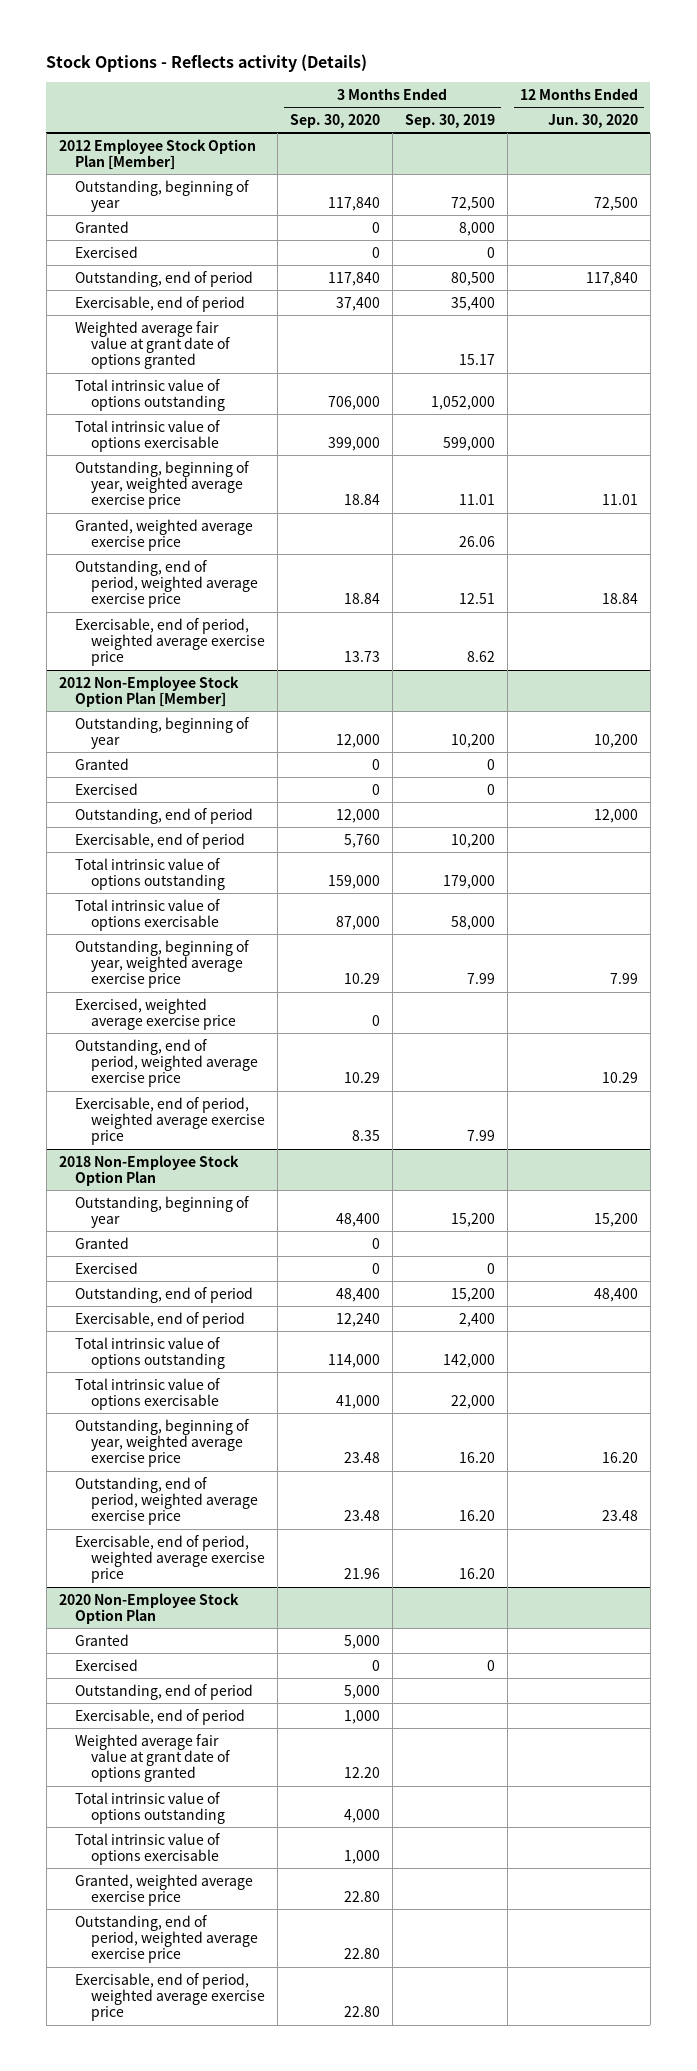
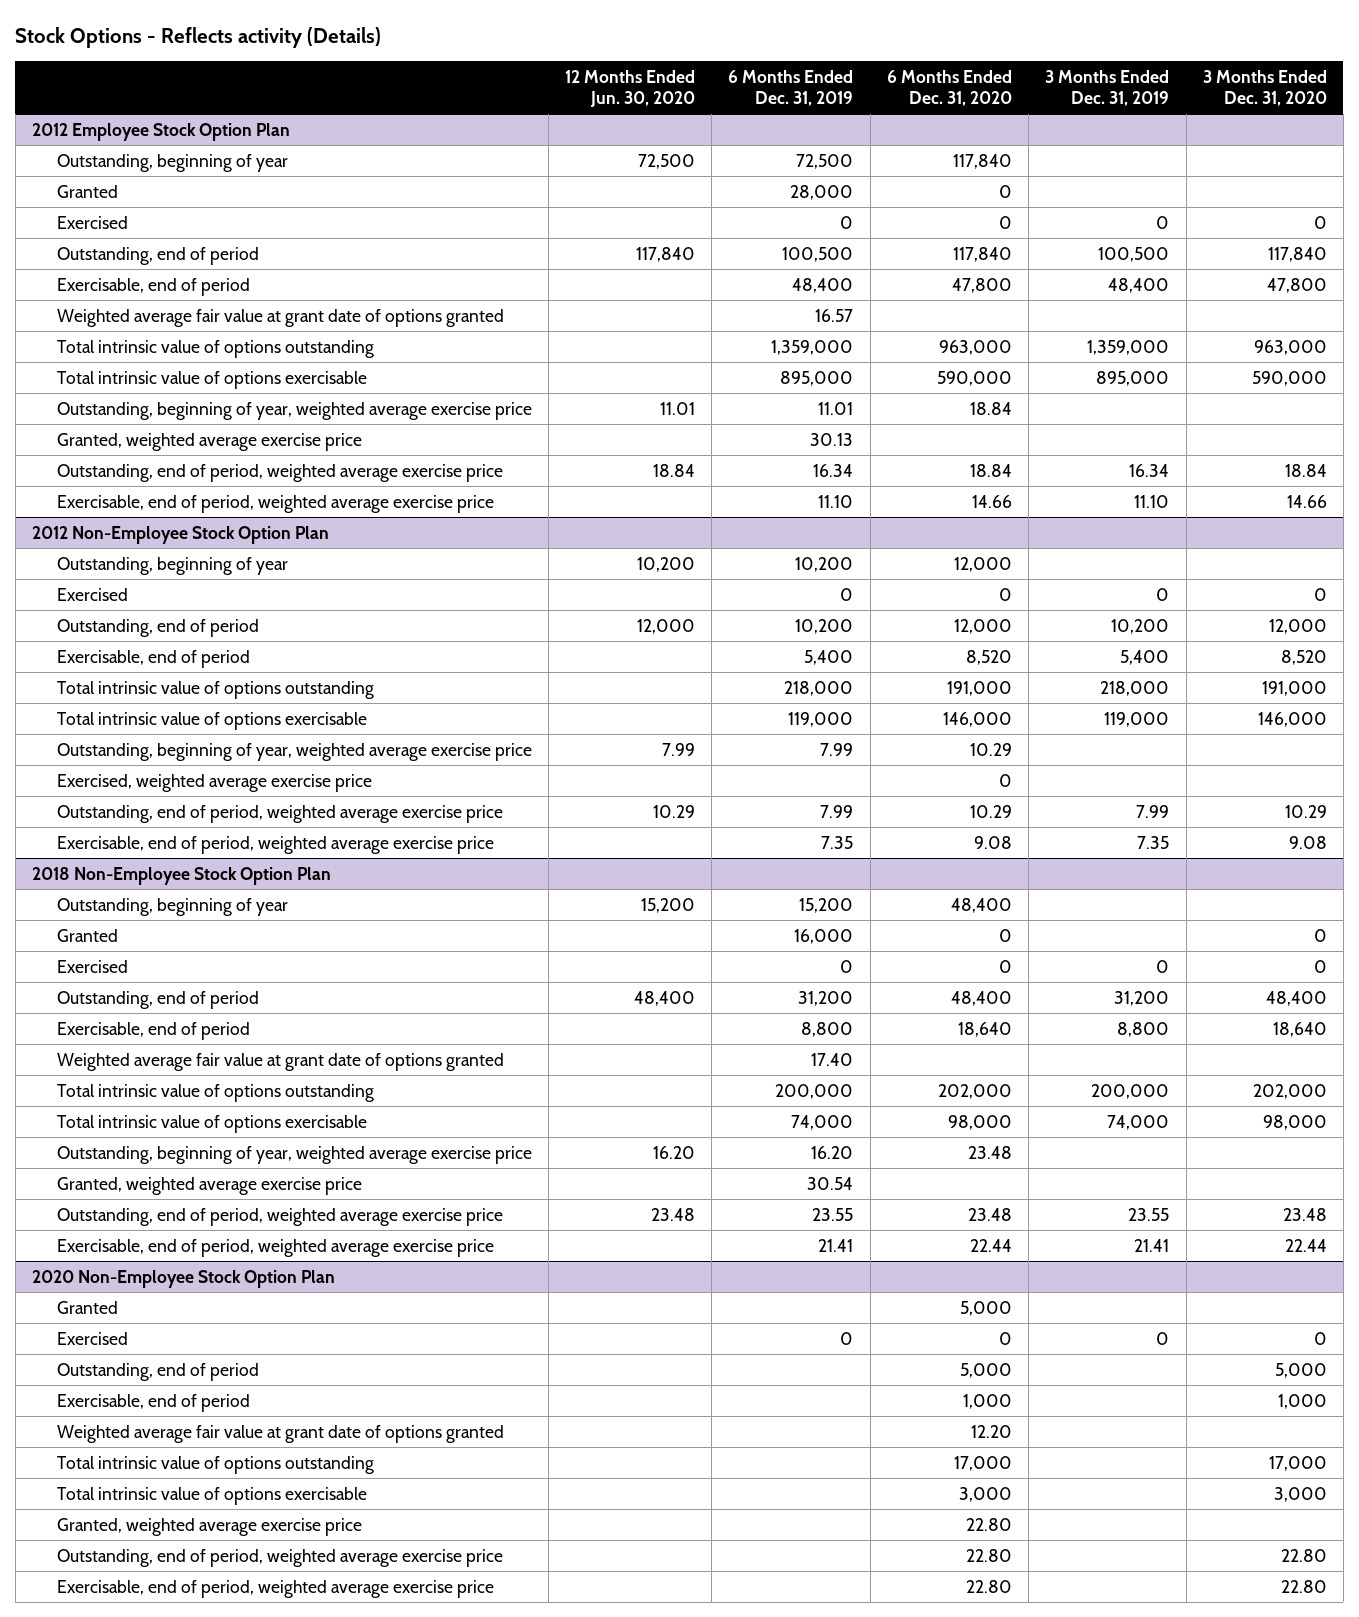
- | 3 Months Ended Sep. 30, 2020 | 3 Months Ended Sep. 30, 2019 | 12 Months Ended Jun. 30, 2020
+ | 12 Months Ended Jun. 30, 2020 | 6 Months Ended Dec. 31, 2019 | 6 Months Ended Dec. 31, 2020 | 3 Months Ended Dec. 31, 2019 | 3 Months Ended Dec. 31, 2020
- 2012 Employee Stock Option Plan [Member]
+ 2012 Employee Stock Option Plan
- 2012 Non-Employee Stock Option Plan [Member]
+ 2012 Non-Employee Stock Option Plan
- Granted | 0 | 0 |
@ 2018 Non-Employee Stock Option Plan
+ Weighted average fair value at grant date of options granted | | 17.40 | | |
+ Granted, weighted average exercise price | | 30.54 | | |

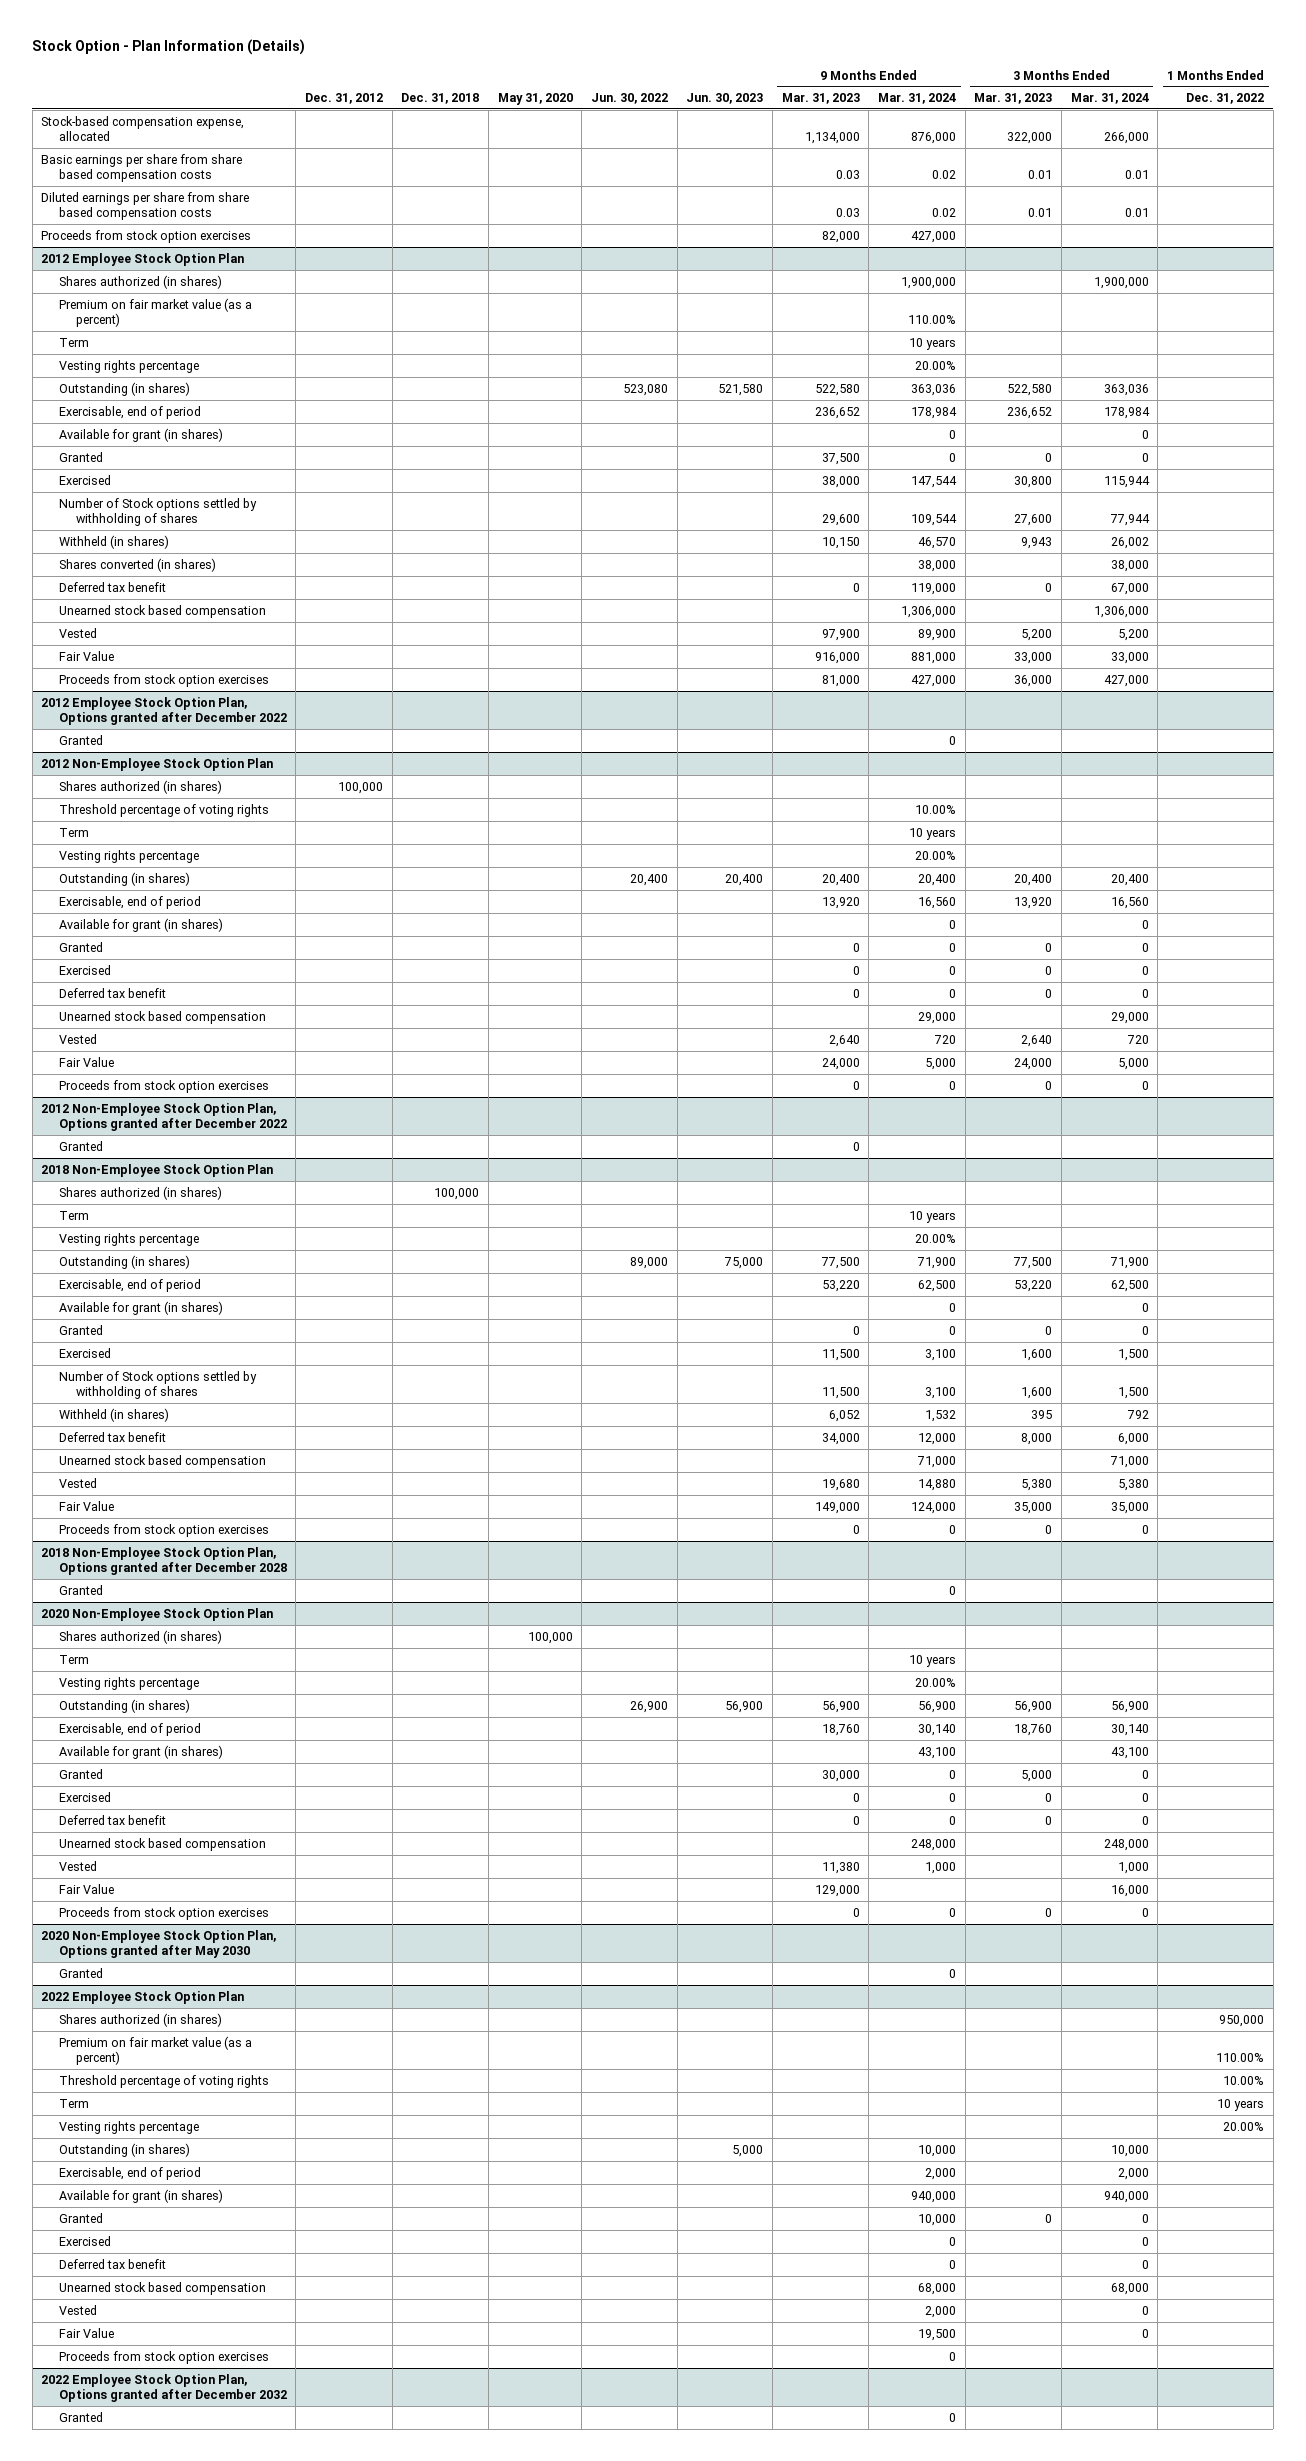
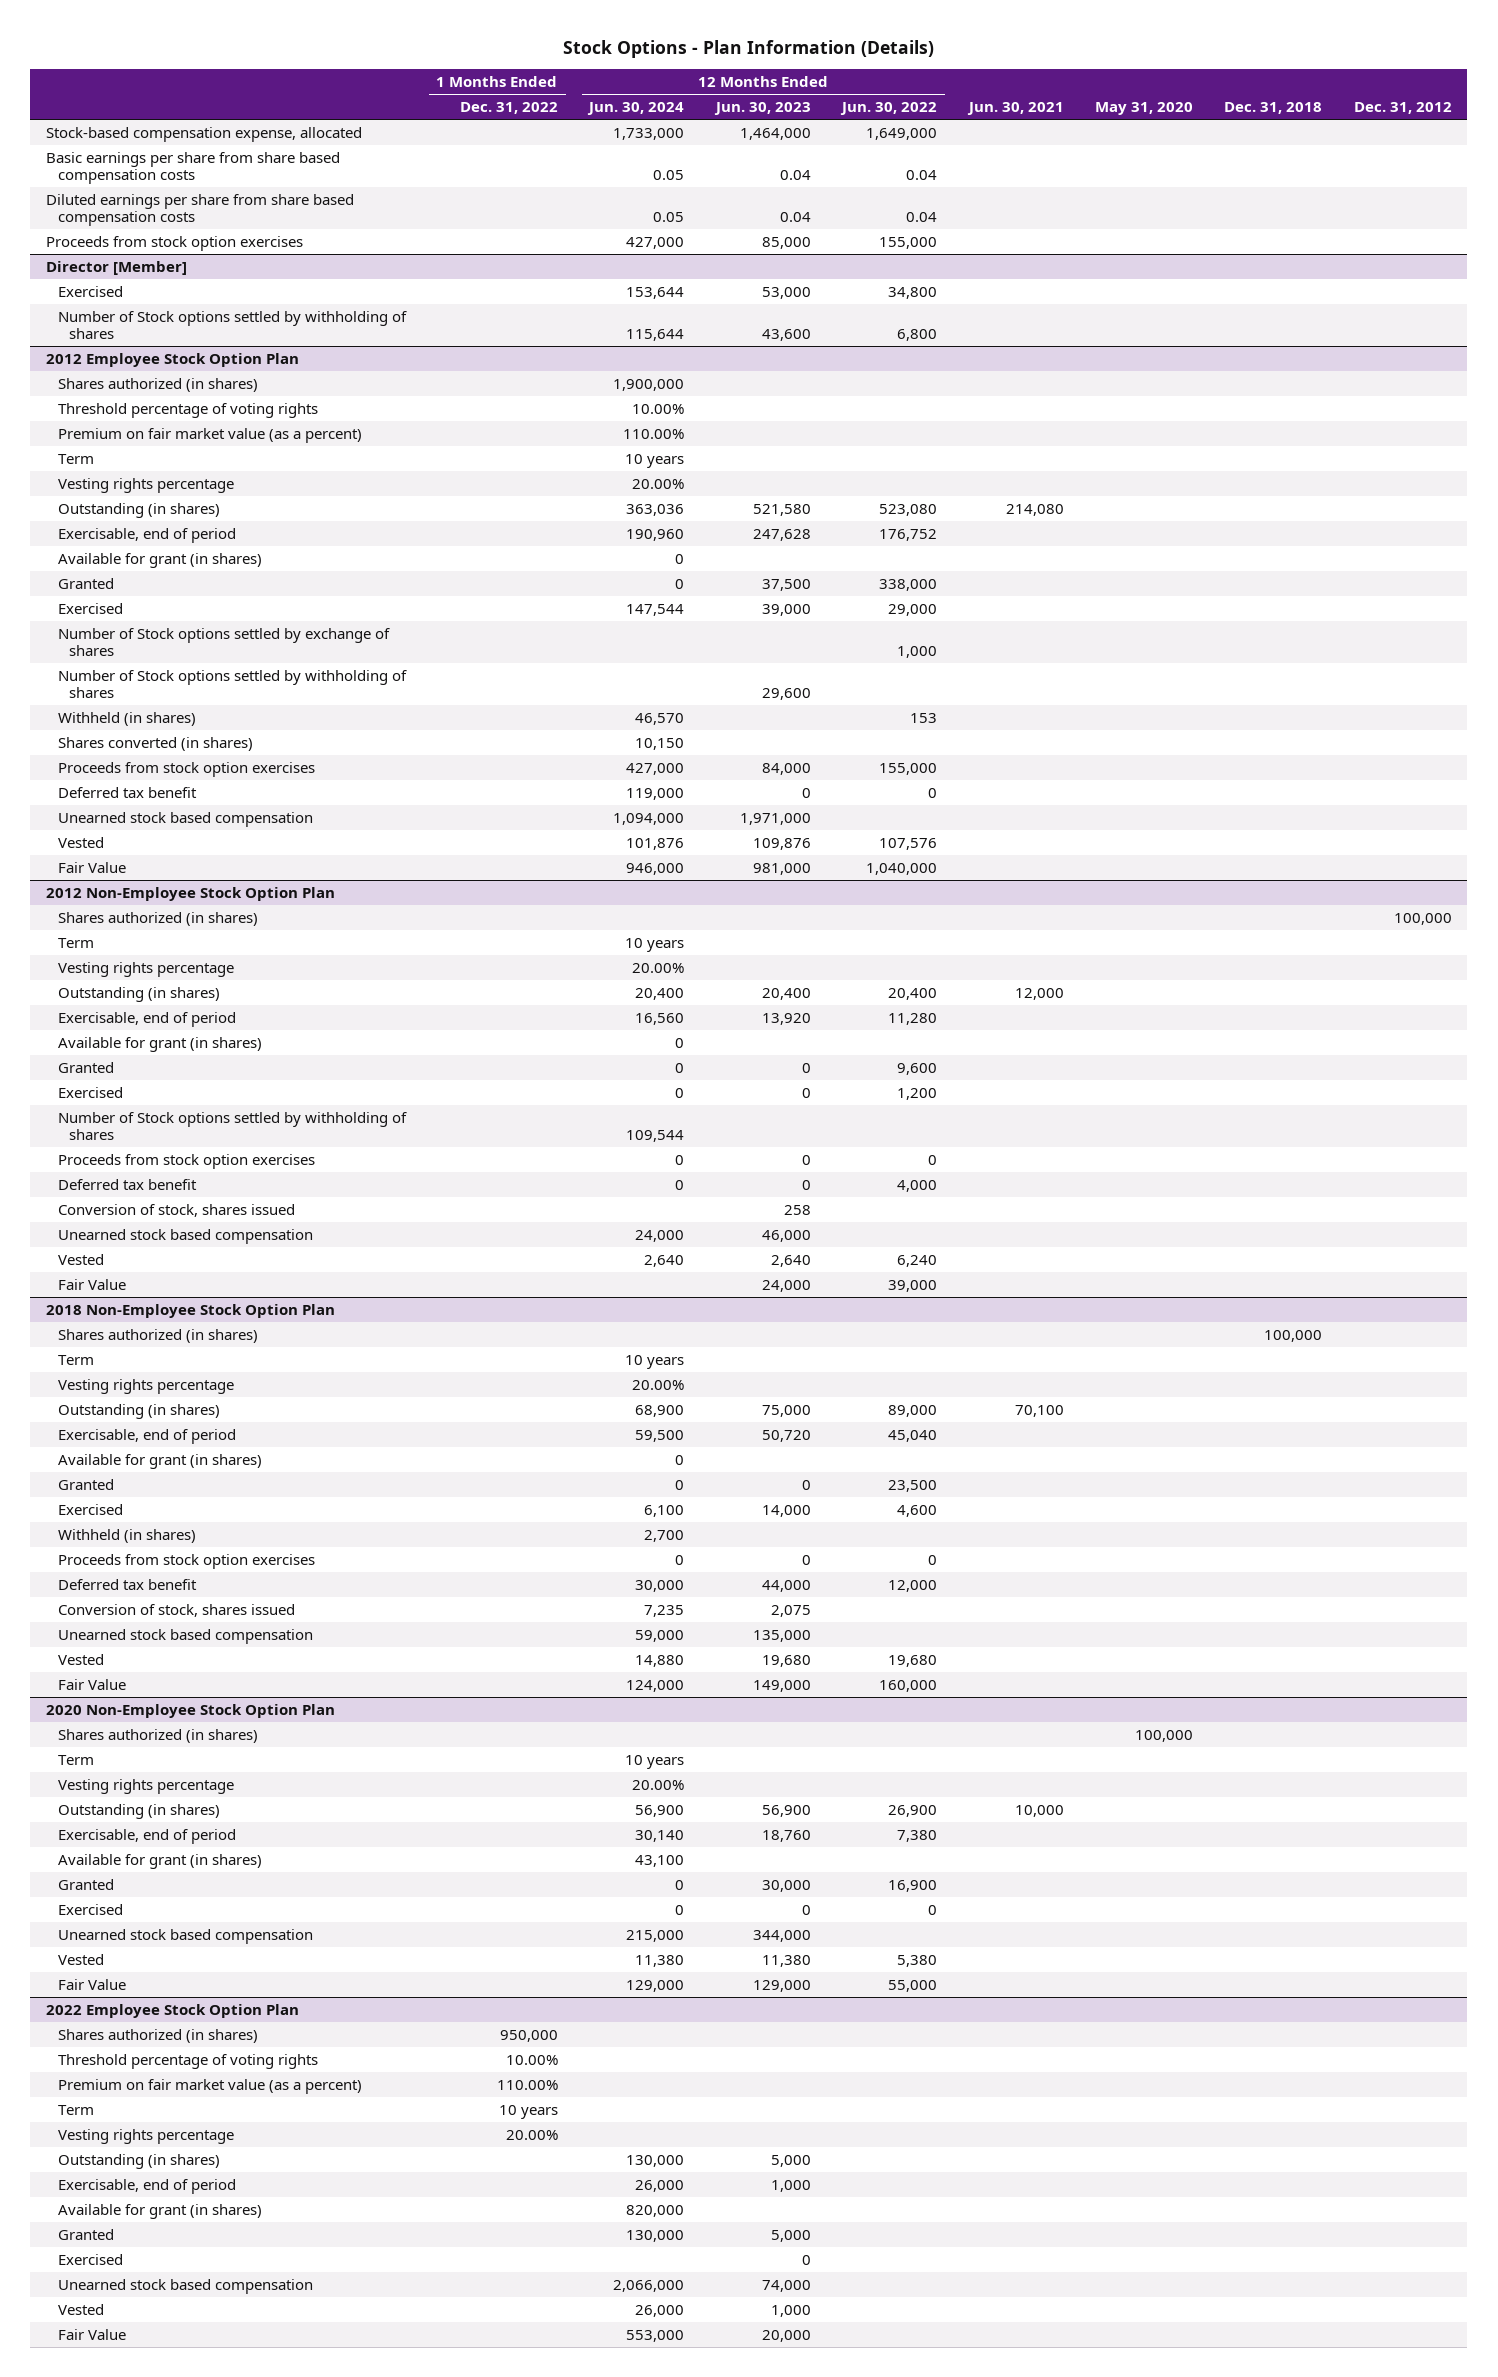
- Stock Option - Plan Information (Details)
+ Stock Options - Plan Information (Details)
- | Dec. 31, 2012 | Dec. 31, 2018 | May 31, 2020 | Jun. 30, 2022 | Jun. 30, 2023 | 9 Months Ended Mar. 31, 2023 | 9 Months Ended Mar. 31, 2024 | 3 Months Ended Mar. 31, 2023 | 3 Months Ended Mar. 31, 2024 | 1 Months Ended Dec. 31, 2022
+ | 1 Months Ended Dec. 31, 2022 | 12 Months Ended Jun. 30, 2024 | 12 Months Ended Jun. 30, 2023 | 12 Months Ended Jun. 30, 2022 | Jun. 30, 2021 | May 31, 2020 | Dec. 31, 2018 | Dec. 31, 2012
+ Director [Member]
+ Exercised | | 153,644 | 53,000 | 34,800 | | | |
+ Number of Stock options settled by withholding of shares | | 115,644 | 43,600 | 6,800 | | | |
@ 2012 Employee Stock Option Plan
+ Threshold percentage of voting rights | | 10.00% | | | | | |
+ Number of Stock options settled by exchange of shares | | | | 1,000 | | | |
moved up: Proceeds from stock option exercises | | 427,000 | 84,000 | 155,000 | | | |
- 2012 Employee Stock Option Plan, Options granted after December 2022
- Granted | | | | | | | 0 | | |
@ 2012 Non-Employee Stock Option Plan
- Threshold percentage of voting rights | | | | | | | 10.00% | | |
+ Number of Stock options settled by withholding of shares | | 109,544 | | | | | |
moved up: Proceeds from stock option exercises | | 0 | 0 | 0 | | | |
+ Conversion of stock, shares issued | | | 258 | | | | |
- 2012 Non-Employee Stock Option Plan, Options granted after December 2022
- Granted | | | | | | 0 | | | |
@ 2018 Non-Employee Stock Option Plan
- Number of Stock options settled by withholding of shares | | | | | | 11,500 | 3,100 | 1,600 | 1,500 |
moved up: Proceeds from stock option exercises | | 0 | 0 | 0 | | | |
+ Conversion of stock, shares issued | | 7,235 | 2,075 | | | | |
- 2018 Non-Employee Stock Option Plan, Options granted after December 2028
- Granted | | | | | | | 0 | | |
@ 2020 Non-Employee Stock Option Plan
- Deferred tax benefit | | | | | | 0 | 0 | 0 | 0 |
- Proceeds from stock option exercises | | | | | | 0 | 0 | 0 | 0 |
- 2020 Non-Employee Stock Option Plan, Options granted after May 2030
- Granted | | | | | | | 0 | | |
@ 2022 Employee Stock Option Plan
moved down: Premium on fair market value (as a percent) | 110.00% | | | | | | |
- Deferred tax benefit | | | | | | | 0 | | 0 |
- Proceeds from stock option exercises | | | | | | | 0 | | |
- 2022 Employee Stock Option Plan, Options granted after December 2032
- Granted | | | | | | | 0 | | |

